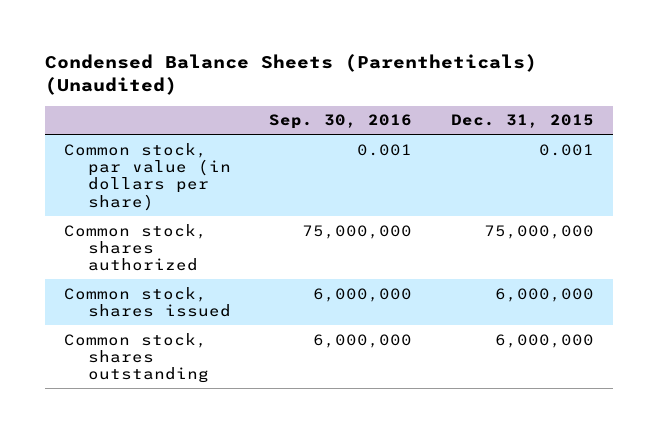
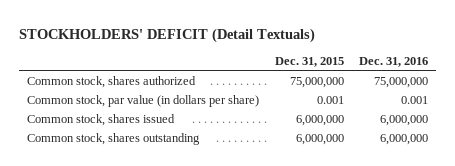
- Condensed Balance Sheets (Parentheticals) (Unaudited)
+ STOCKHOLDERS' DEFICIT (Detail Textuals)
- | Sep. 30, 2016 | Dec. 31, 2015
+ | Dec. 31, 2015 | Dec. 31, 2016
moved down: Common stock, par value (in dollars per share) | 0.001 | 0.001

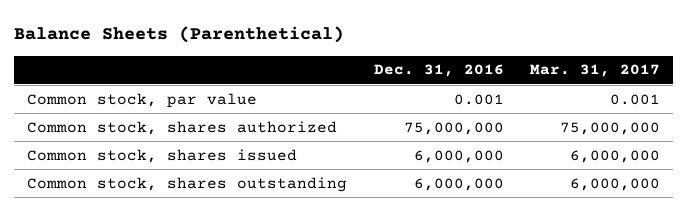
- STOCKHOLDERS' DEFICIT (Detail Textuals)
+ Balance Sheets (Parenthetical)
- | Dec. 31, 2015 | Dec. 31, 2016
+ | Dec. 31, 2016 | Mar. 31, 2017
+ Common stock, par value | 0.001 | 0.001
- Common stock, par value (in dollars per share) | 0.001 | 0.001

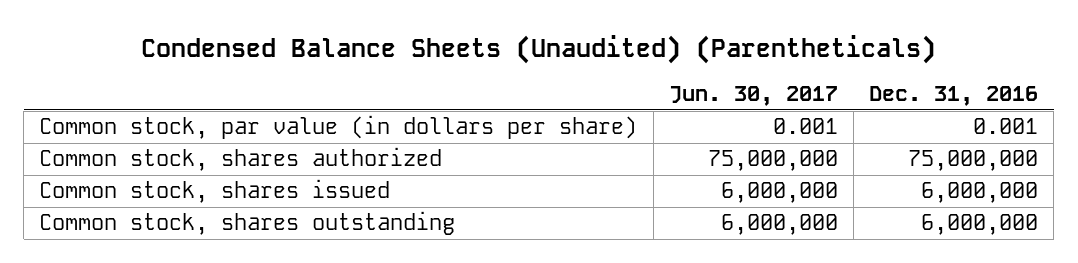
- Balance Sheets (Parenthetical)
+ Condensed Balance Sheets (Unaudited) (Parentheticals)
- | Dec. 31, 2016 | Mar. 31, 2017
+ | Jun. 30, 2017 | Dec. 31, 2016
- Common stock, par value | 0.001 | 0.001
+ Common stock, par value (in dollars per share) | 0.001 | 0.001

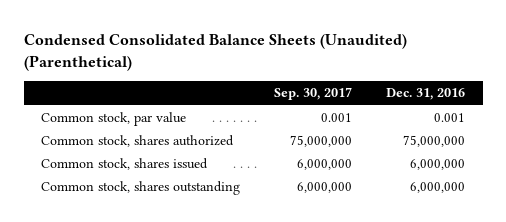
- Condensed Balance Sheets (Unaudited) (Parentheticals)
+ Condensed Consolidated Balance Sheets (Unaudited) (Parenthetical)
- | Jun. 30, 2017 | Dec. 31, 2016
+ | Sep. 30, 2017 | Dec. 31, 2016
- Common stock, par value (in dollars per share) | 0.001 | 0.001
+ Common stock, par value | 0.001 | 0.001

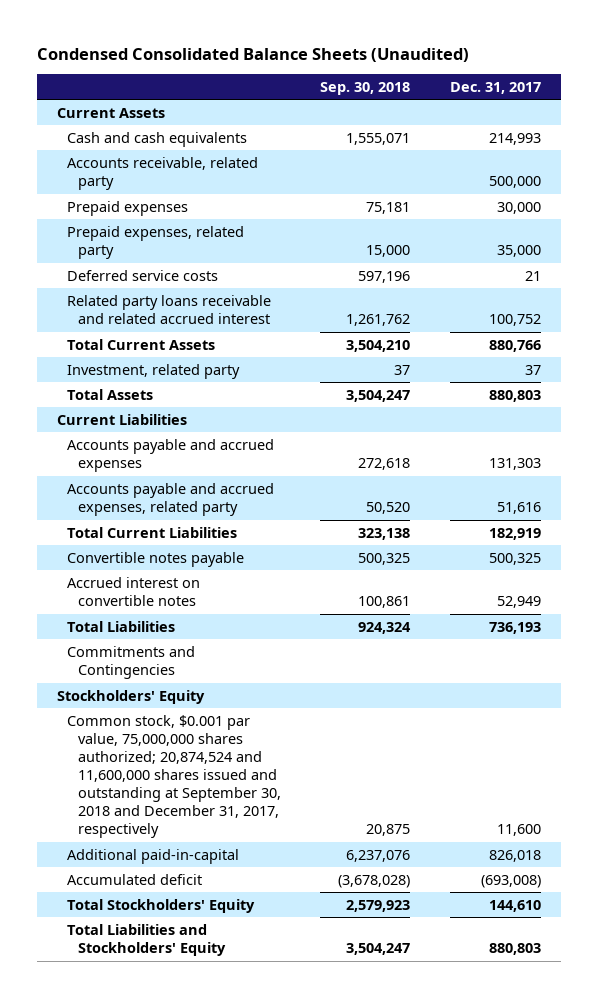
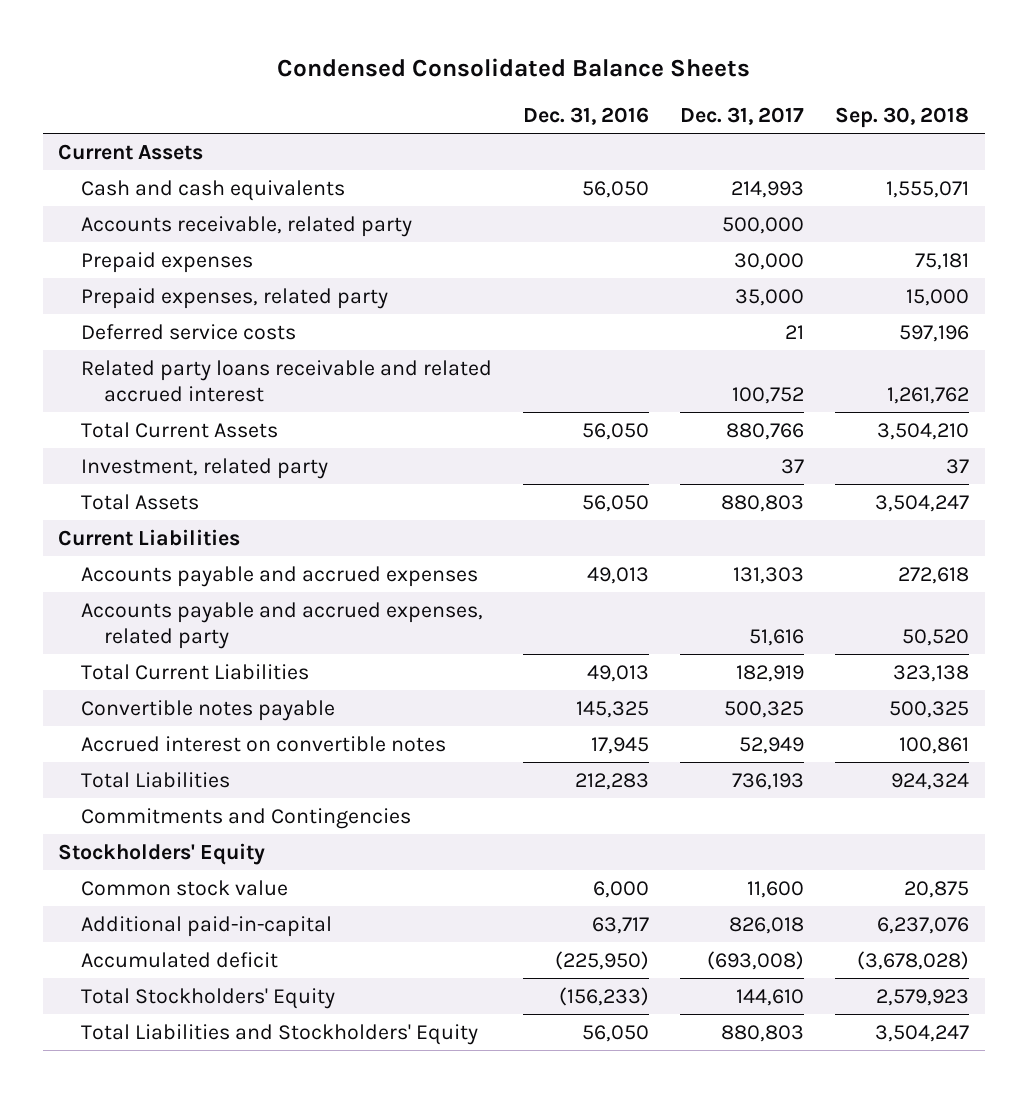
- Condensed Consolidated Balance Sheets (Unaudited)
+ Condensed Consolidated Balance Sheets
- | Sep. 30, 2018 | Dec. 31, 2017
+ | Dec. 31, 2016 | Dec. 31, 2017 | Sep. 30, 2018
- Common stock, $0.001 par value, 75,000,000 shares authorized; 20,874,524 and 11,600,000 shares issued and outstanding at September 30, 2018 and December 31, 2017, respectively | 20,875 | 11,600
+ Common stock value | 6,000 | 11,600 | 20,875

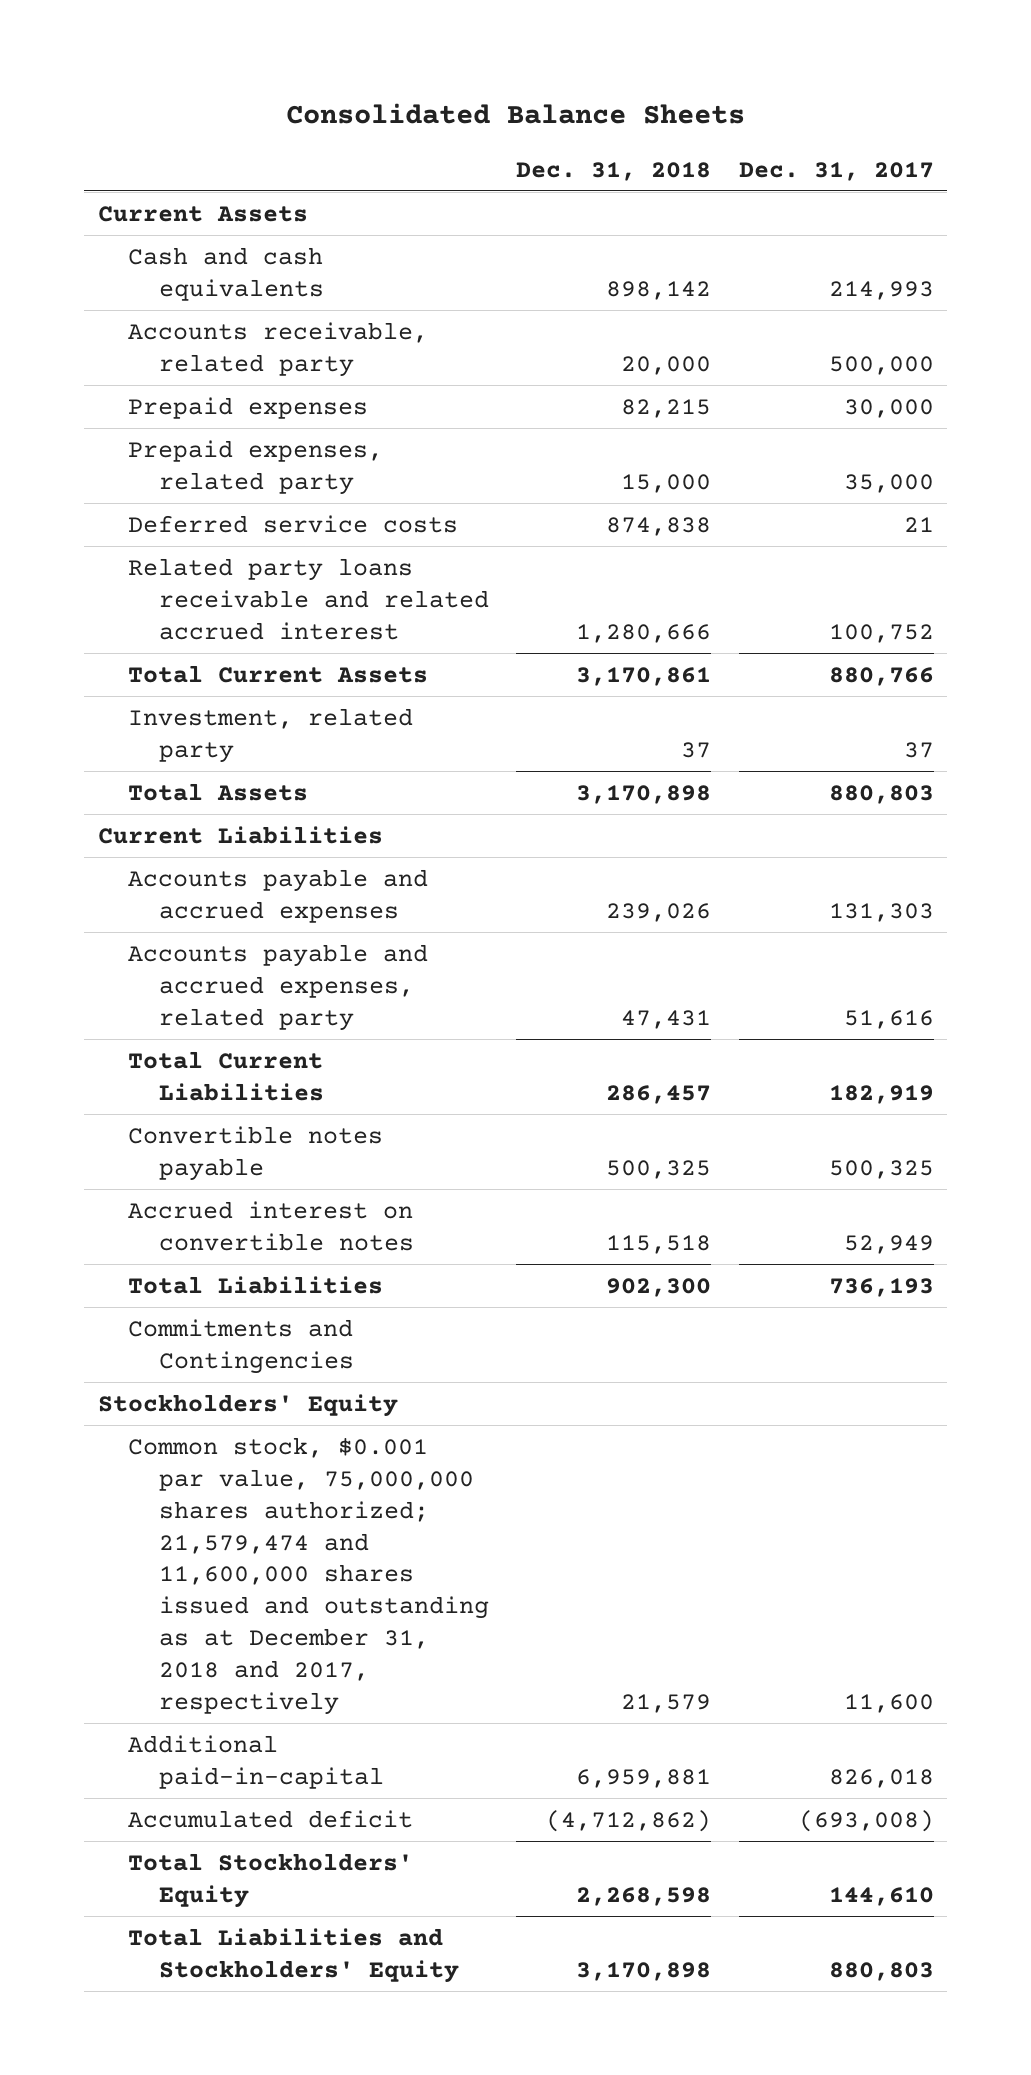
- Condensed Consolidated Balance Sheets
+ Consolidated Balance Sheets
- | Dec. 31, 2016 | Dec. 31, 2017 | Sep. 30, 2018
+ | Dec. 31, 2018 | Dec. 31, 2017
- Common stock value | 6,000 | 11,600 | 20,875
+ Common stock, $0.001 par value, 75,000,000 shares authorized; 21,579,474 and 11,600,000 shares issued and outstanding as at December 31, 2018 and 2017, respectively | 21,579 | 11,600

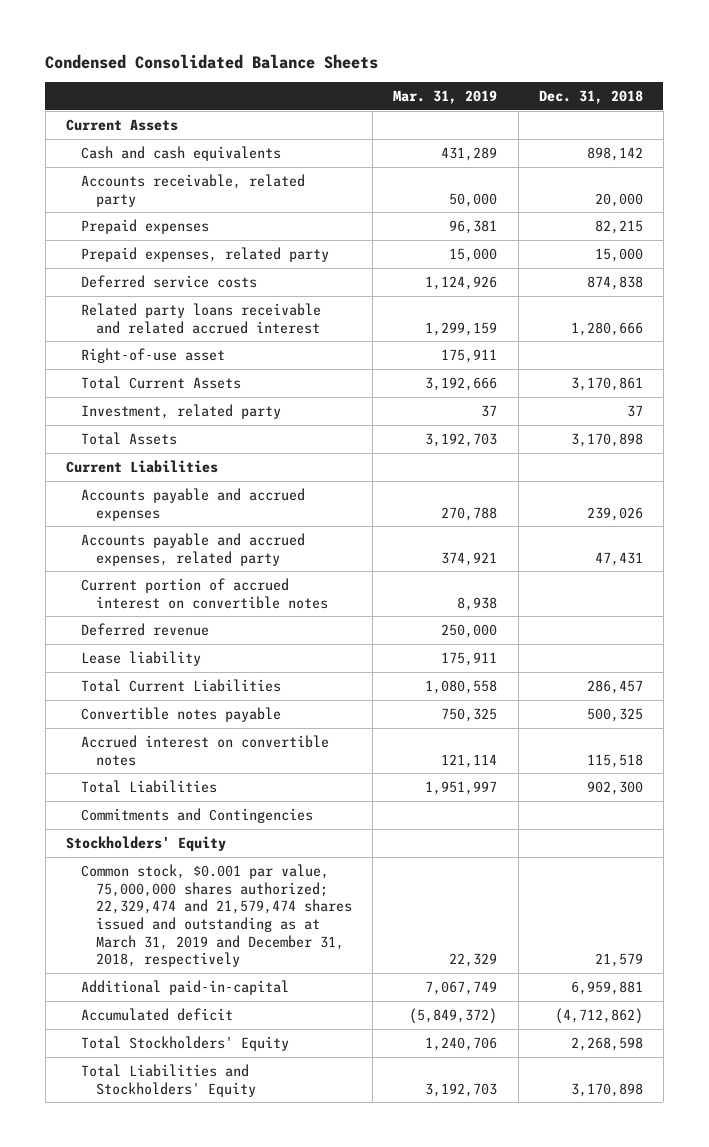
- Consolidated Balance Sheets
+ Condensed Consolidated Balance Sheets
- | Dec. 31, 2018 | Dec. 31, 2017
+ | Mar. 31, 2019 | Dec. 31, 2018
+ Right-of-use asset | 175,911 |
+ Current portion of accrued interest on convertible notes | 8,938 |
+ Deferred revenue | 250,000 |
+ Lease liability | 175,911 |
- Common stock, $0.001 par value, 75,000,000 shares authorized; 21,579,474 and 11,600,000 shares issued and outstanding as at December 31, 2018 and 2017, respectively | 21,579 | 11,600
+ Common stock, $0.001 par value, 75,000,000 shares authorized; 22,329,474 and 21,579,474 shares issued and outstanding as at March 31, 2019 and December 31, 2018, respectively | 22,329 | 21,579

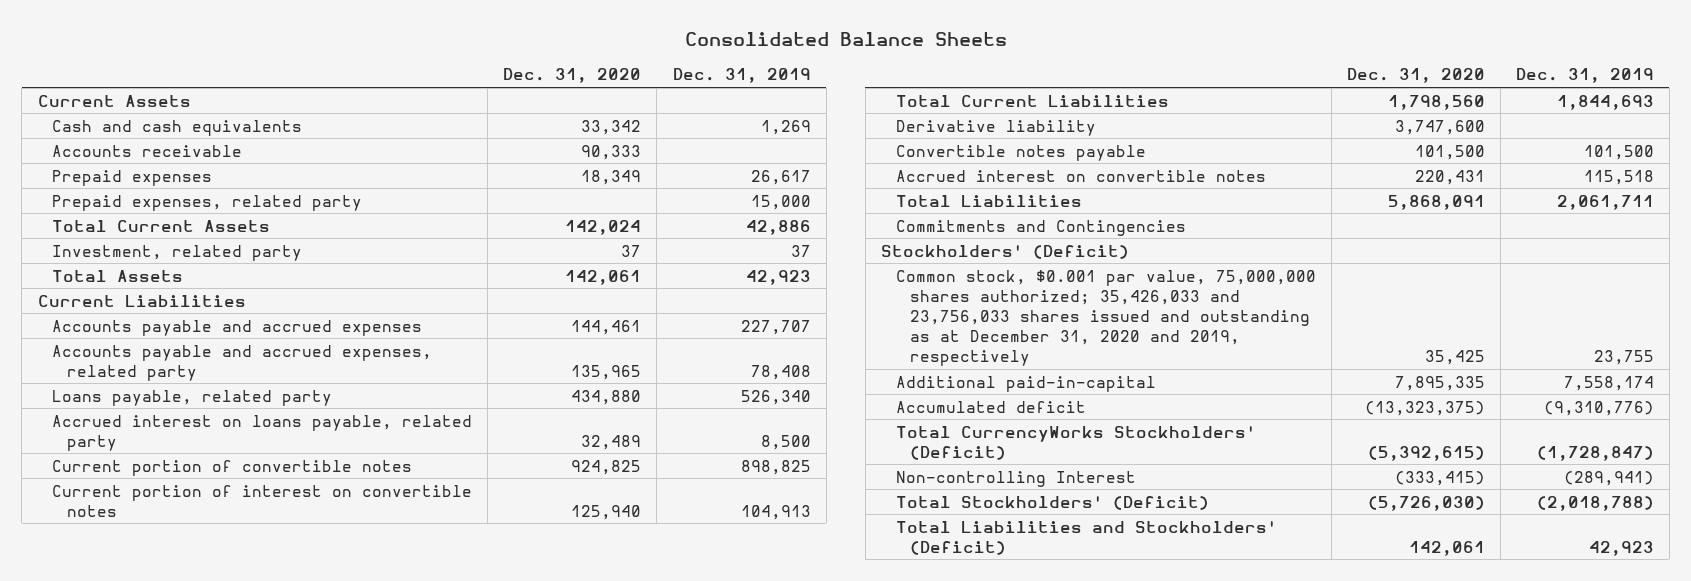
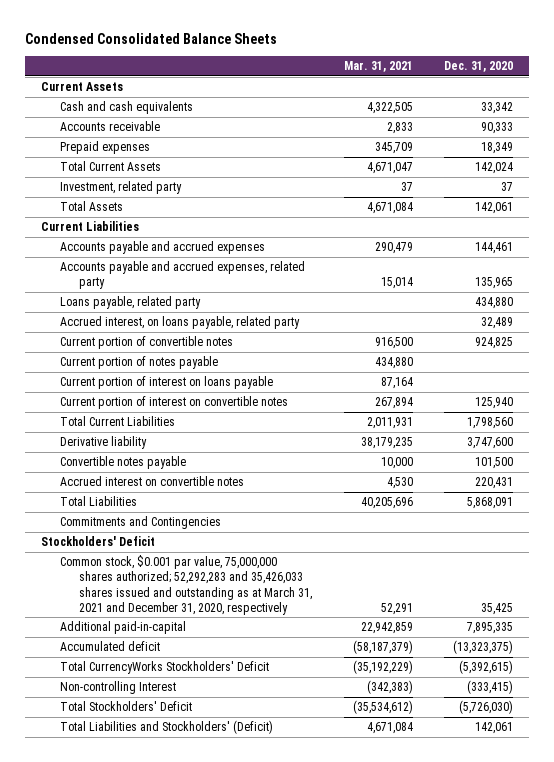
- Consolidated Balance Sheets
+ Condensed Consolidated Balance Sheets
- | Dec. 31, 2020 | Dec. 31, 2019
+ | Mar. 31, 2021 | Dec. 31, 2020
- Prepaid expenses, related party | | 15,000
- Accrued interest on loans payable, related party | 32,489 | 8,500
+ Accrued interest, on loans payable, related party | | 32,489
+ Current portion of notes payable | 434,880 |
+ Current portion of interest on loans payable | 87,164 |
- Stockholders' (Deficit)
- Common stock, $0.001 par value, 75,000,000 shares authorized; 35,426,033 and 23,756,033 shares issued and outstanding as at December 31, 2020 and 2019, respectively | 35,425 | 23,755
+ Stockholders' Deficit
+ Common stock, $0.001 par value, 75,000,000 shares authorized; 52,292,283 and 35,426,033 shares issued and outstanding as at March 31, 2021 and December 31, 2020, respectively | 52,291 | 35,425
- Total CurrencyWorks Stockholders' (Deficit) | (5,392,615) | (1,728,847)
+ Total CurrencyWorks Stockholders' Deficit | (35,192,229) | (5,392,615)
- Total Stockholders' (Deficit) | (5,726,030) | (2,018,788)
+ Total Stockholders' Deficit | (35,534,612) | (5,726,030)

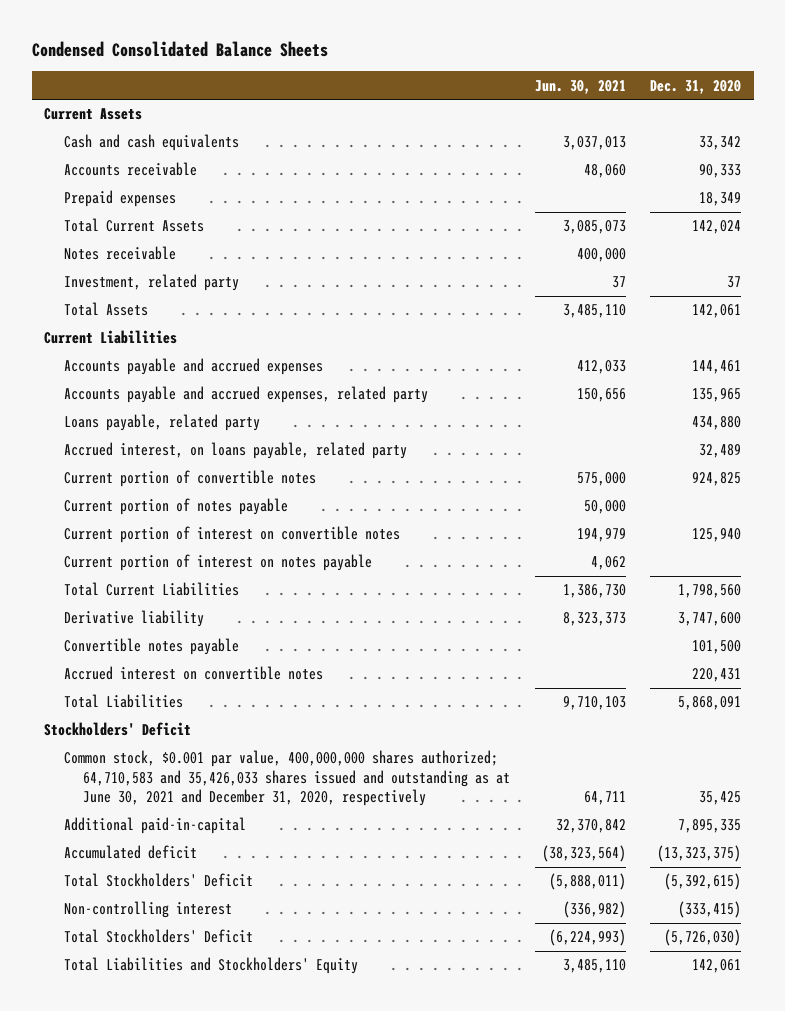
- | Mar. 31, 2021 | Dec. 31, 2020
+ | Jun. 30, 2021 | Dec. 31, 2020
+ Notes receivable | 400,000 |
- Current portion of interest on loans payable | 87,164 |
+ Current portion of interest on notes payable | 4,062 |
- Commitments and Contingencies
- Common stock, $0.001 par value, 75,000,000 shares authorized; 52,292,283 and 35,426,033 shares issued and outstanding as at March 31, 2021 and December 31, 2020, respectively | 52,291 | 35,425
+ Common stock, $0.001 par value, 400,000,000 shares authorized; 64,710,583 and 35,426,033 shares issued and outstanding as at June 30, 2021 and December 31, 2020, respectively | 64,711 | 35,425
- Total CurrencyWorks Stockholders' Deficit | (35,192,229) | (5,392,615)
- Non-controlling Interest | (342,383) | (333,415)
+ Total Stockholders' Deficit | (5,888,011) | (5,392,615)
+ Non-controlling interest | (336,982) | (333,415)
- Total Liabilities and Stockholders' (Deficit) | 4,671,084 | 142,061
+ Total Liabilities and Stockholders' Equity | 3,485,110 | 142,061

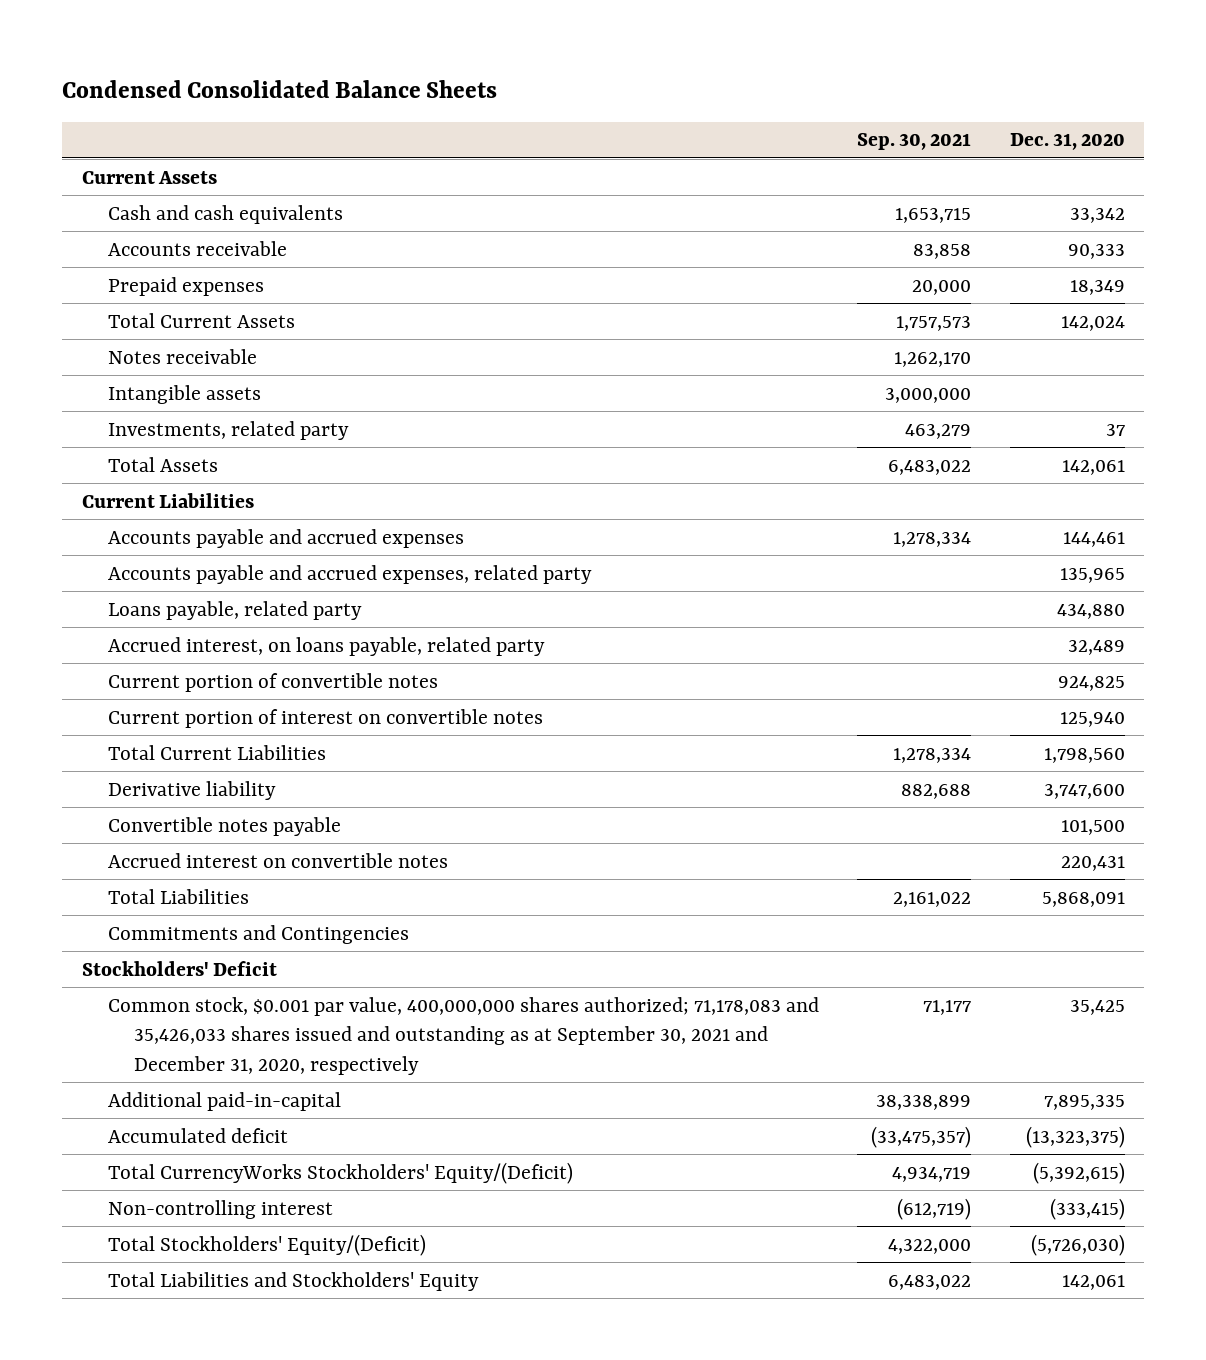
- | Jun. 30, 2021 | Dec. 31, 2020
+ | Sep. 30, 2021 | Dec. 31, 2020
- Investment, related party | 37 | 37
+ Intangible assets | 3,000,000 |
+ Investments, related party | 463,279 | 37
- Current portion of notes payable | 50,000 |
- Current portion of interest on notes payable | 4,062 |
+ Commitments and Contingencies
- Common stock, $0.001 par value, 400,000,000 shares authorized; 64,710,583 and 35,426,033 shares issued and outstanding as at June 30, 2021 and December 31, 2020, respectively | 64,711 | 35,425
+ Common stock, $0.001 par value, 400,000,000 shares authorized; 71,178,083 and 35,426,033 shares issued and outstanding as at September 30, 2021 and December 31, 2020, respectively | 71,177 | 35,425
- Total Stockholders' Deficit | (5,888,011) | (5,392,615)
+ Total CurrencyWorks Stockholders' Equity/(Deficit) | 4,934,719 | (5,392,615)
- Total Stockholders' Deficit | (6,224,993) | (5,726,030)
+ Total Stockholders' Equity/(Deficit) | 4,322,000 | (5,726,030)

